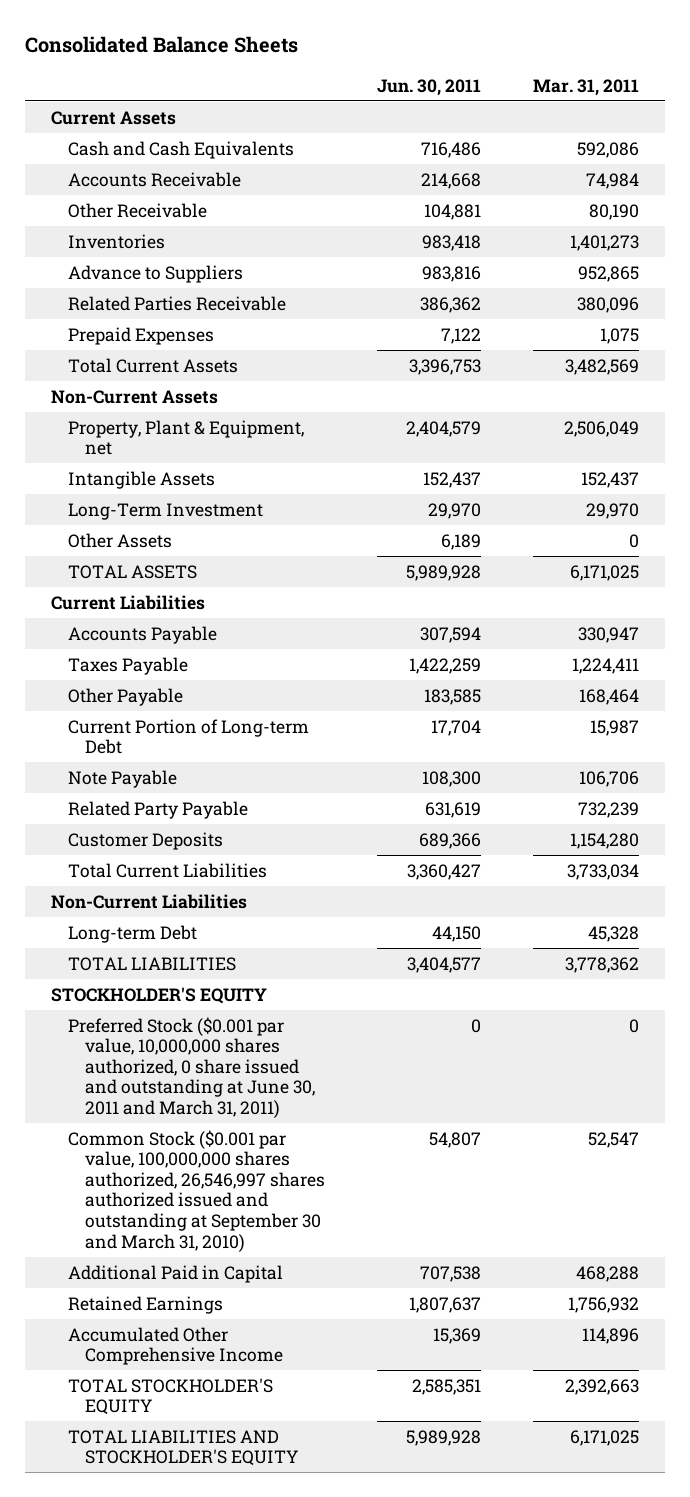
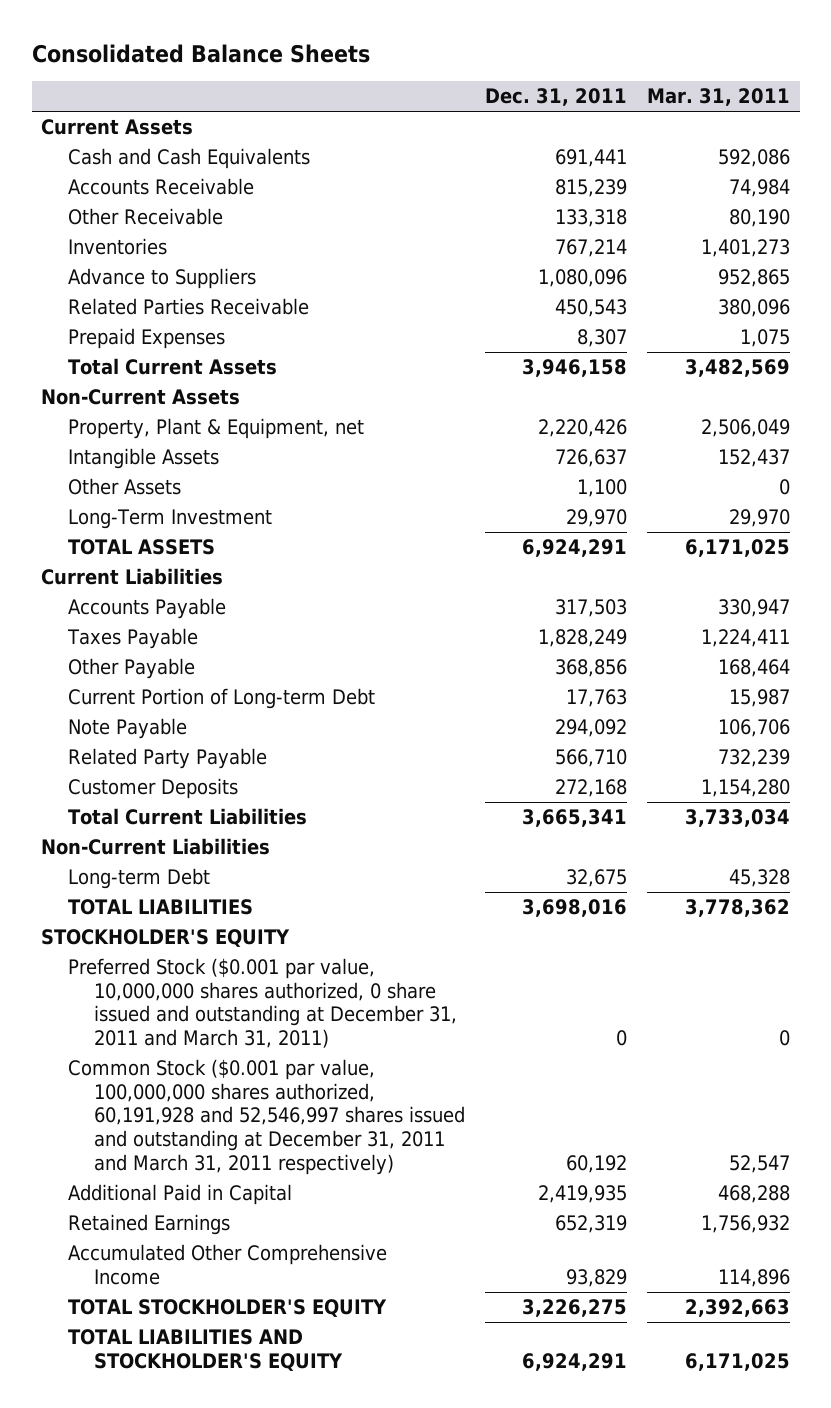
- | Jun. 30, 2011 | Mar. 31, 2011
+ | Dec. 31, 2011 | Mar. 31, 2011
moved down: Long-Term Investment | 29,970 | 29,970
- Preferred Stock ($0.001 par value, 10,000,000 shares authorized, 0 share issued and outstanding at June 30, 2011 and March 31, 2011) | 0 | 0
- Common Stock ($0.001 par value, 100,000,000 shares authorized, 26,546,997 shares authorized issued and outstanding at September 30 and March 31, 2010) | 54,807 | 52,547
+ Preferred Stock ($0.001 par value, 10,000,000 shares authorized, 0 share issued and outstanding at December 31, 2011 and March 31, 2011) | 0 | 0
+ Common Stock ($0.001 par value, 100,000,000 shares authorized, 60,191,928 and 52,546,997 shares issued and outstanding at December 31, 2011 and March 31, 2011 respectively) | 60,192 | 52,547

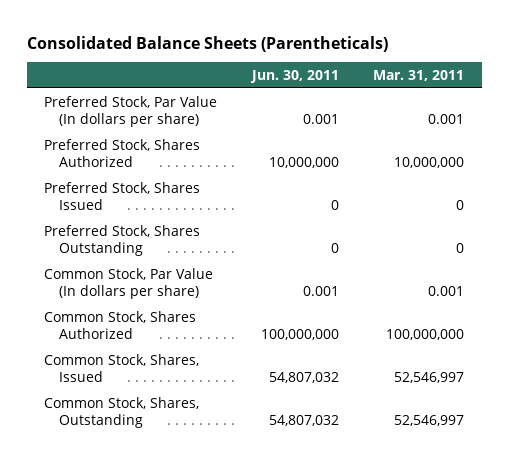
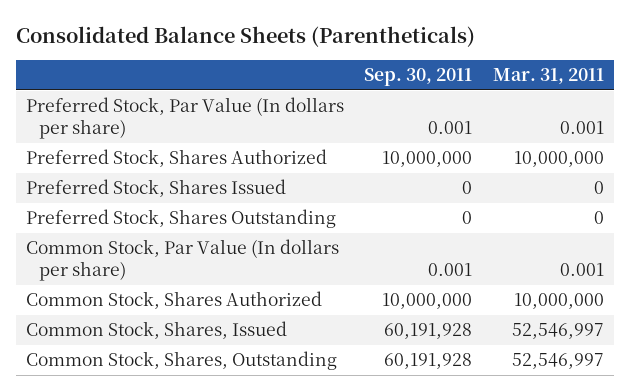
- | Jun. 30, 2011 | Mar. 31, 2011
+ | Sep. 30, 2011 | Mar. 31, 2011
- Common Stock, Shares Authorized | 100,000,000 | 100,000,000
+ Common Stock, Shares Authorized | 10,000,000 | 10,000,000

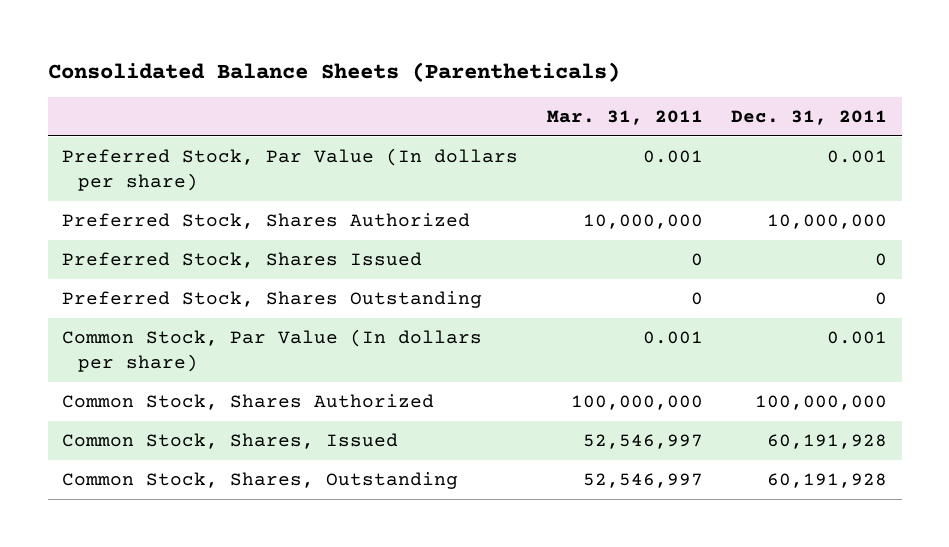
- | Sep. 30, 2011 | Mar. 31, 2011
+ | Mar. 31, 2011 | Dec. 31, 2011
- Common Stock, Shares Authorized | 10,000,000 | 10,000,000
+ Common Stock, Shares Authorized | 100,000,000 | 100,000,000

